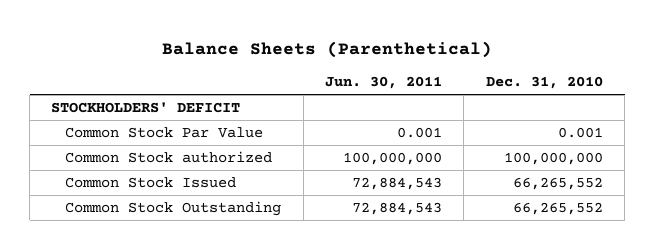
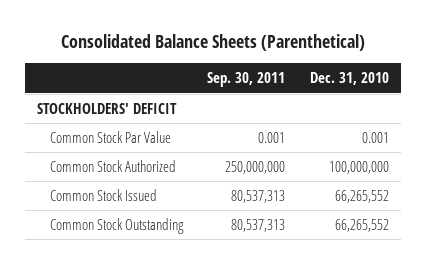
- Balance Sheets (Parenthetical)
+ Consolidated Balance Sheets (Parenthetical)
- | Jun. 30, 2011 | Dec. 31, 2010
+ | Sep. 30, 2011 | Dec. 31, 2010
- Common Stock authorized | 100,000,000 | 100,000,000
+ Common Stock Authorized | 250,000,000 | 100,000,000

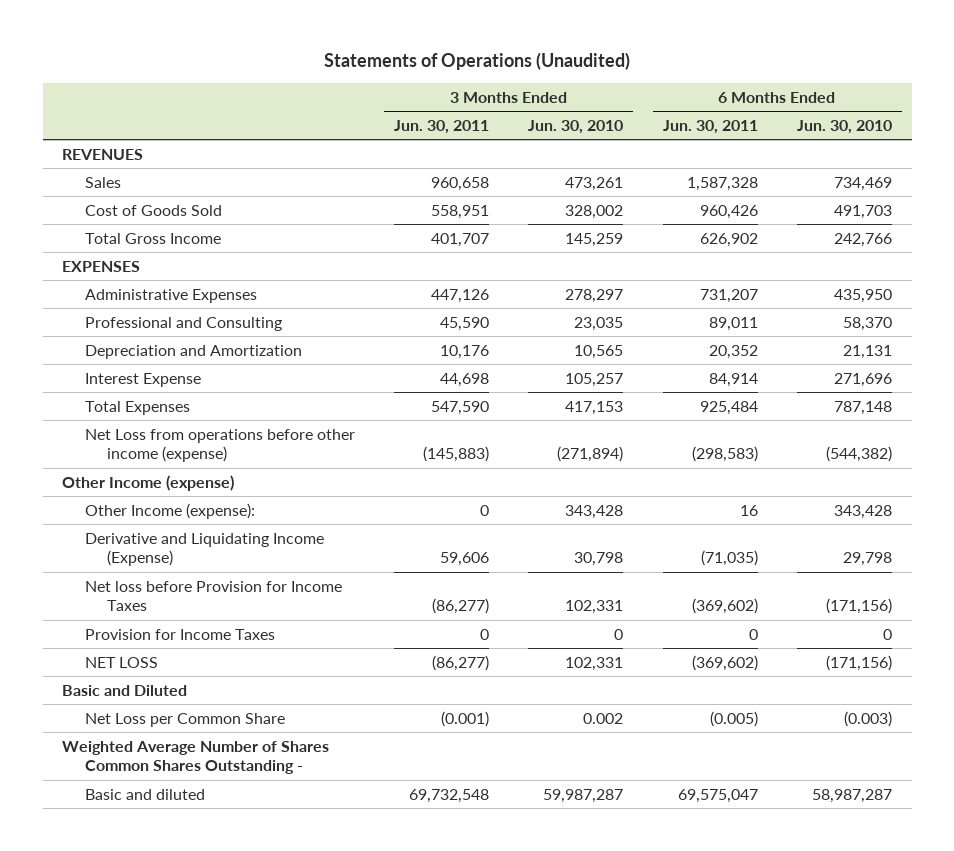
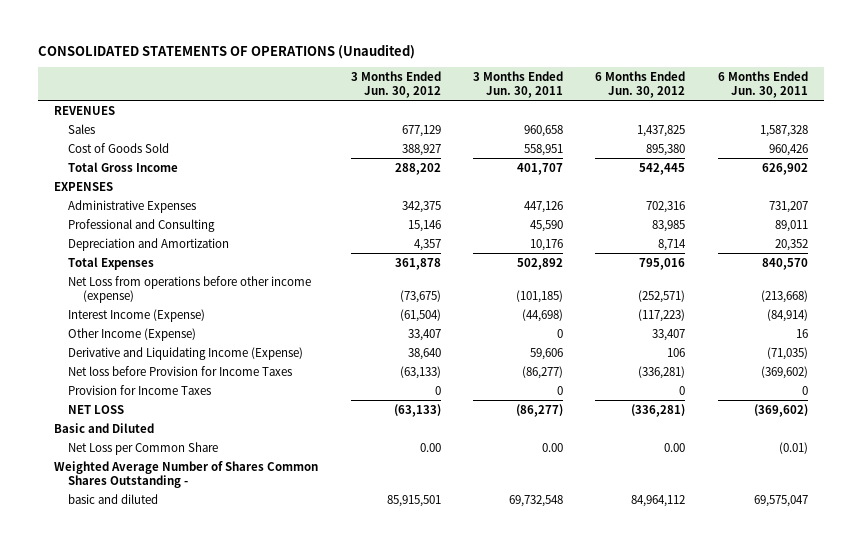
- Statements of Operations (Unaudited)
+ CONSOLIDATED STATEMENTS OF OPERATIONS (Unaudited)
- | 3 Months Ended Jun. 30, 2011 | 3 Months Ended Jun. 30, 2010 | 6 Months Ended Jun. 30, 2011 | 6 Months Ended Jun. 30, 2010
+ | 3 Months Ended Jun. 30, 2012 | 3 Months Ended Jun. 30, 2011 | 6 Months Ended Jun. 30, 2012 | 6 Months Ended Jun. 30, 2011
- Interest Expense | 44,698 | 105,257 | 84,914 | 271,696
- Total Expenses | 547,590 | 417,153 | 925,484 | 787,148
- Net Loss from operations before other income (expense) | (145,883) | (271,894) | (298,583) | (544,382)
- Other Income (expense)
- Other Income (expense): | 0 | 343,428 | 16 | 343,428
+ Total Expenses | 361,878 | 502,892 | 795,016 | 840,570
+ Net Loss from operations before other income (expense) | (73,675) | (101,185) | (252,571) | (213,668)
+ Interest Income (Expense) | (61,504) | (44,698) | (117,223) | (84,914)
+ Other Income (Expense) | 33,407 | 0 | 33,407 | 16
- Net Loss per Common Share | (0.001) | 0.002 | (0.005) | (0.003)
+ Net Loss per Common Share | 0.00 | 0.00 | 0.00 | (0.01)
- Basic and diluted | 69,732,548 | 59,987,287 | 69,575,047 | 58,987,287
+ basic and diluted | 85,915,501 | 69,732,548 | 84,964,112 | 69,575,047

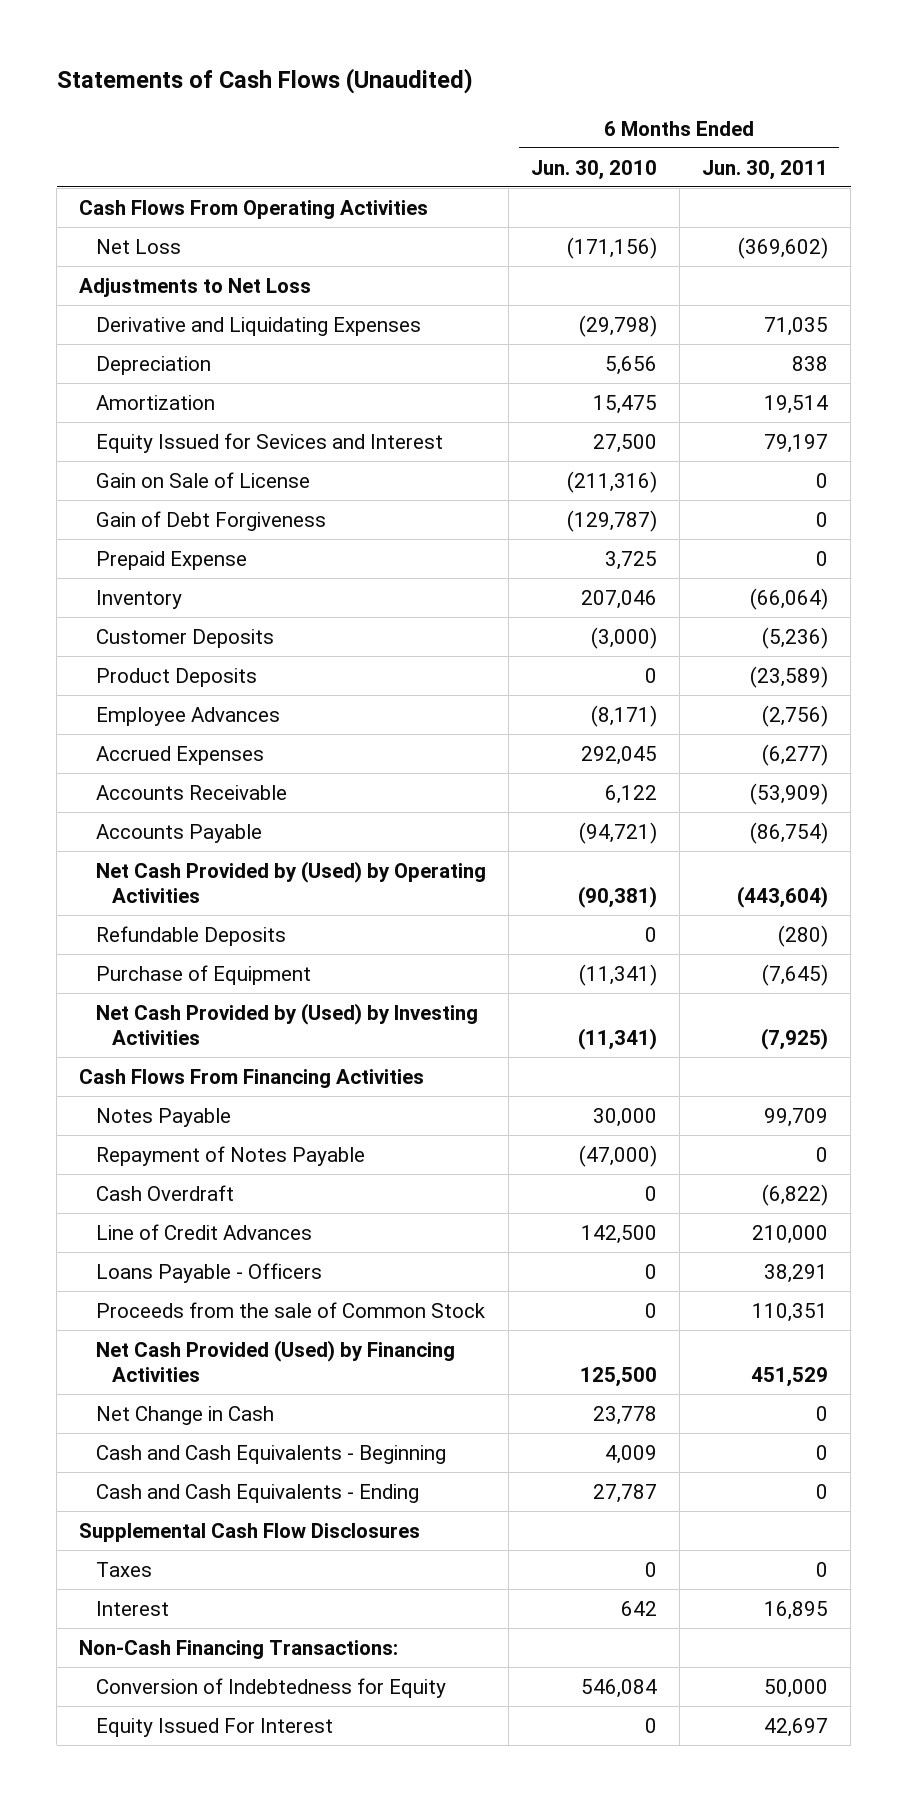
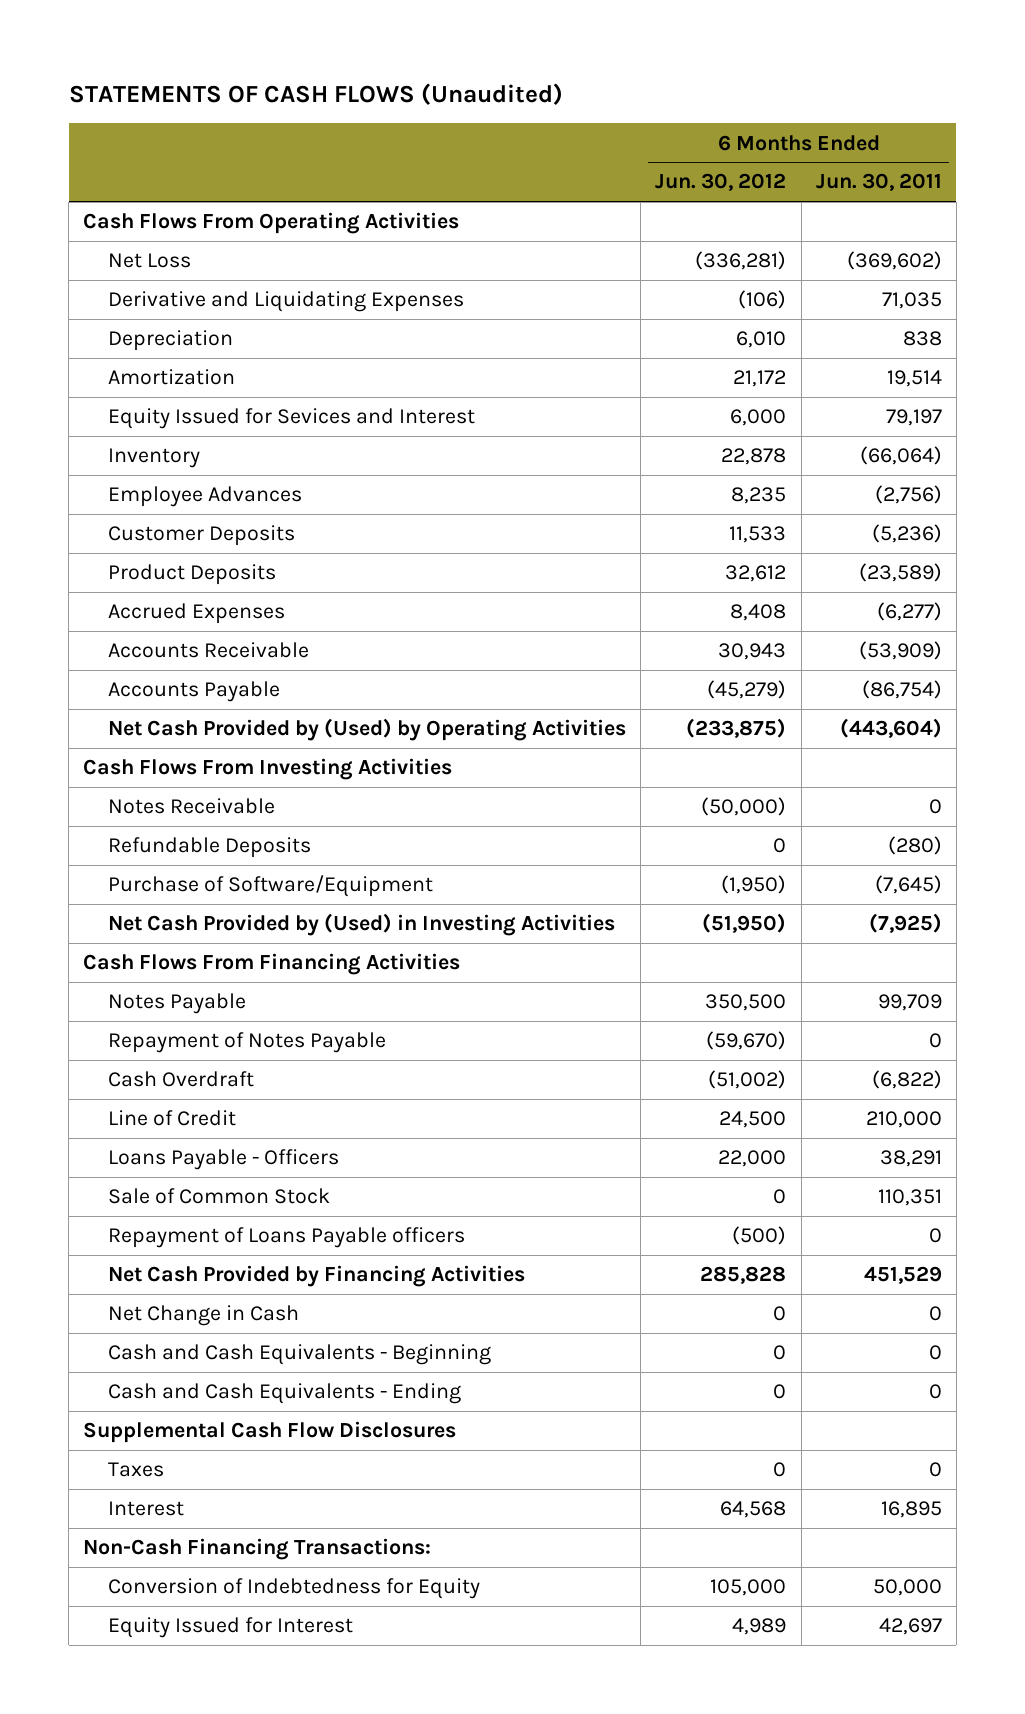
- Statements of Cash Flows (Unaudited)
+ STATEMENTS OF CASH FLOWS (Unaudited)
- | 6 Months Ended Jun. 30, 2010 | 6 Months Ended Jun. 30, 2011
+ | 6 Months Ended Jun. 30, 2012 | 6 Months Ended Jun. 30, 2011
- Adjustments to Net Loss
- Gain on Sale of License | (211,316) | 0
- Gain of Debt Forgiveness | (129,787) | 0
- Prepaid Expense | 3,725 | 0
moved up: Employee Advances | 8,235 | (2,756)
+ Cash Flows From Investing Activities
+ Notes Receivable | (50,000) | 0
- Purchase of Equipment | (11,341) | (7,645)
- Net Cash Provided by (Used) by Investing Activities | (11,341) | (7,925)
+ Purchase of Software/Equipment | (1,950) | (7,645)
+ Net Cash Provided by (Used) in Investing Activities | (51,950) | (7,925)
- Line of Credit Advances | 142,500 | 210,000
+ Line of Credit | 24,500 | 210,000
- Proceeds from the sale of Common Stock | 0 | 110,351
- Net Cash Provided (Used) by Financing Activities | 125,500 | 451,529
+ Sale of Common Stock | 0 | 110,351
+ Repayment of Loans Payable officers | (500) | 0
+ Net Cash Provided by Financing Activities | 285,828 | 451,529
- Equity Issued For Interest | 0 | 42,697
+ Equity Issued for Interest | 4,989 | 42,697

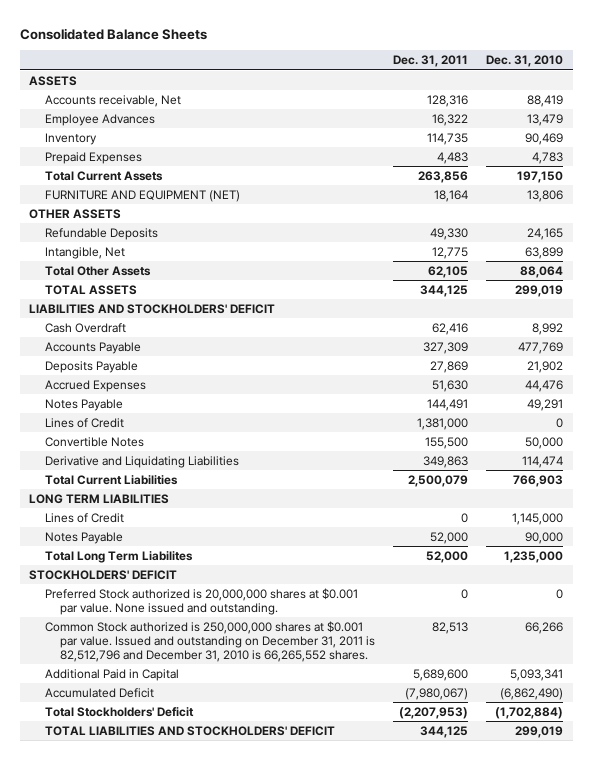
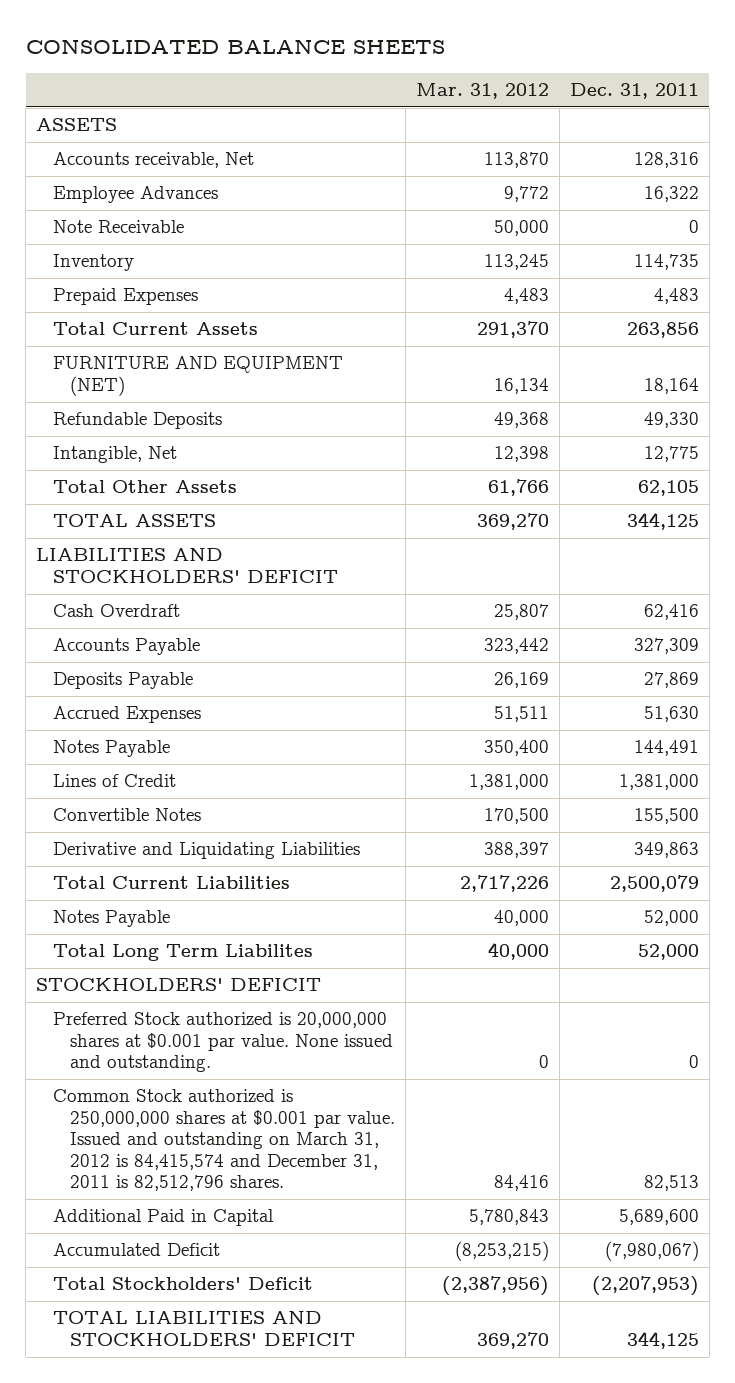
- Consolidated Balance Sheets
+ CONSOLIDATED BALANCE SHEETS
- | Dec. 31, 2011 | Dec. 31, 2010
+ | Mar. 31, 2012 | Dec. 31, 2011
+ Note Receivable | 50,000 | 0
- OTHER ASSETS
- LONG TERM LIABILITIES
- Lines of Credit | 0 | 1,145,000
- Common Stock authorized is 250,000,000 shares at $0.001 par value. Issued and outstanding on December 31, 2011 is 82,512,796 and December 31, 2010 is 66,265,552 shares. | 82,513 | 66,266
+ Common Stock authorized is 250,000,000 shares at $0.001 par value. Issued and outstanding on March 31, 2012 is 84,415,574 and December 31, 2011 is 82,512,796 shares. | 84,416 | 82,513

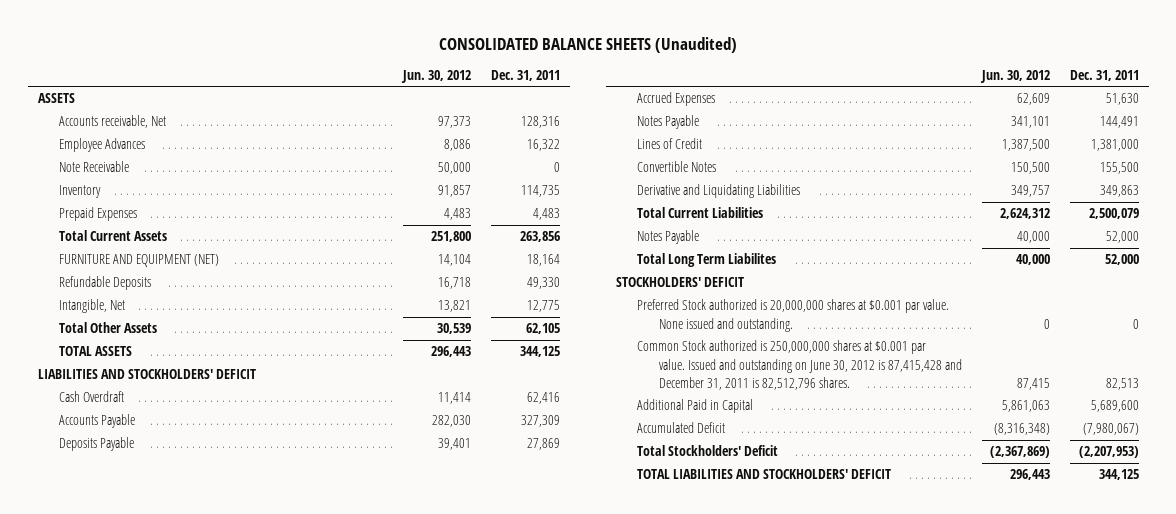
- CONSOLIDATED BALANCE SHEETS
+ CONSOLIDATED BALANCE SHEETS (Unaudited)
- | Mar. 31, 2012 | Dec. 31, 2011
+ | Jun. 30, 2012 | Dec. 31, 2011
- Common Stock authorized is 250,000,000 shares at $0.001 par value. Issued and outstanding on March 31, 2012 is 84,415,574 and December 31, 2011 is 82,512,796 shares. | 84,416 | 82,513
+ Common Stock authorized is 250,000,000 shares at $0.001 par value. Issued and outstanding on June 30, 2012 is 87,415,428 and December 31, 2011 is 82,512,796 shares. | 87,415 | 82,513

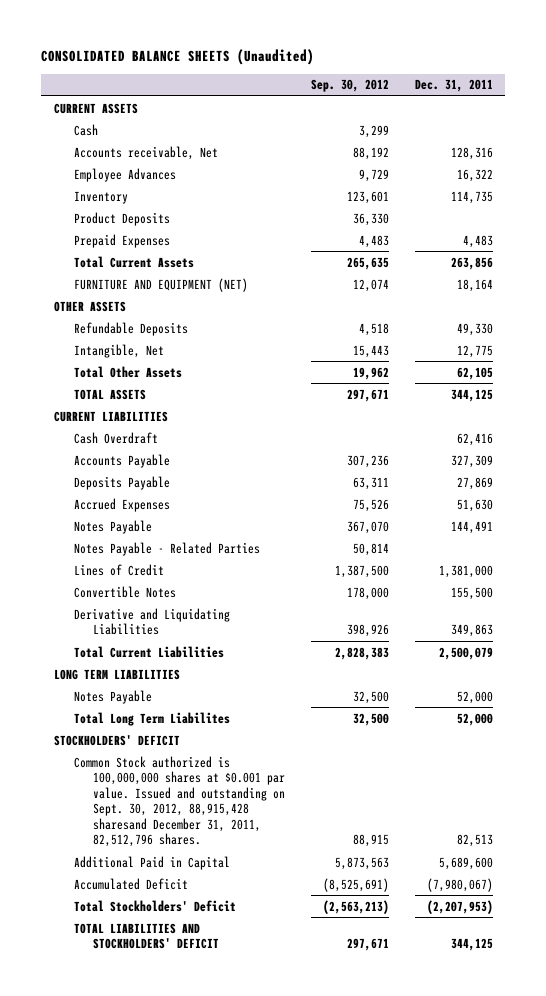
- | Jun. 30, 2012 | Dec. 31, 2011
+ | Sep. 30, 2012 | Dec. 31, 2011
- ASSETS
+ CURRENT ASSETS
+ Cash | 3,299 |
- Note Receivable | 50,000 | 0
+ Product Deposits | 36,330 |
+ OTHER ASSETS
- LIABILITIES AND STOCKHOLDERS' DEFICIT
+ CURRENT LIABILITIES
+ Notes Payable - Related Parties | 50,814 |
+ LONG TERM LIABILITIES
- Preferred Stock authorized is 20,000,000 shares at $0.001 par value. None issued and outstanding. | 0 | 0
- Common Stock authorized is 250,000,000 shares at $0.001 par value. Issued and outstanding on June 30, 2012 is 87,415,428 and December 31, 2011 is 82,512,796 shares. | 87,415 | 82,513
+ Common Stock authorized is 100,000,000 shares at $0.001 par value. Issued and outstanding on Sept. 30, 2012, 88,915,428 sharesand December 31, 2011, 82,512,796 shares. | 88,915 | 82,513

